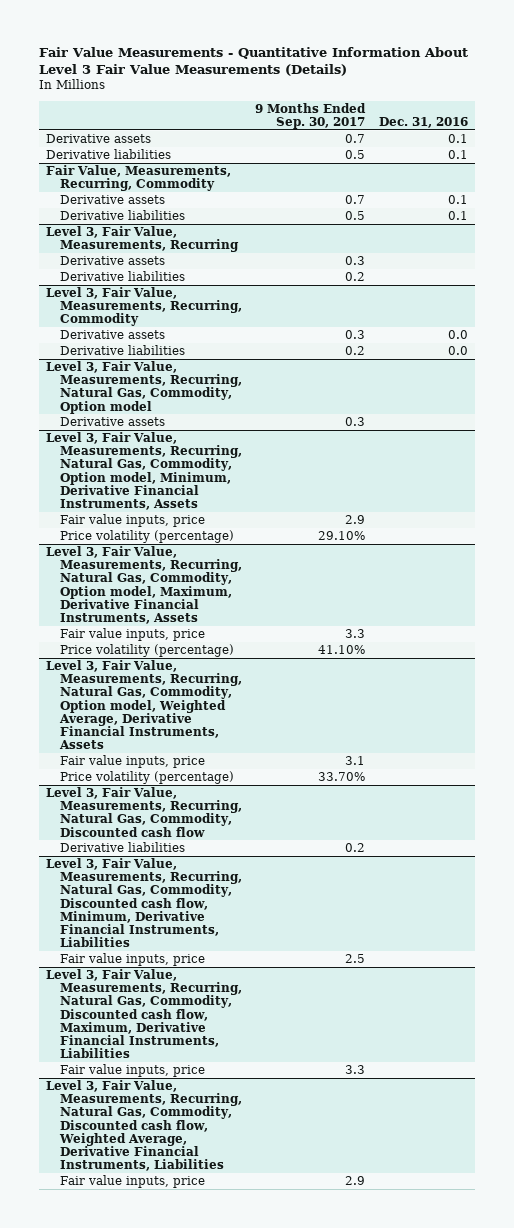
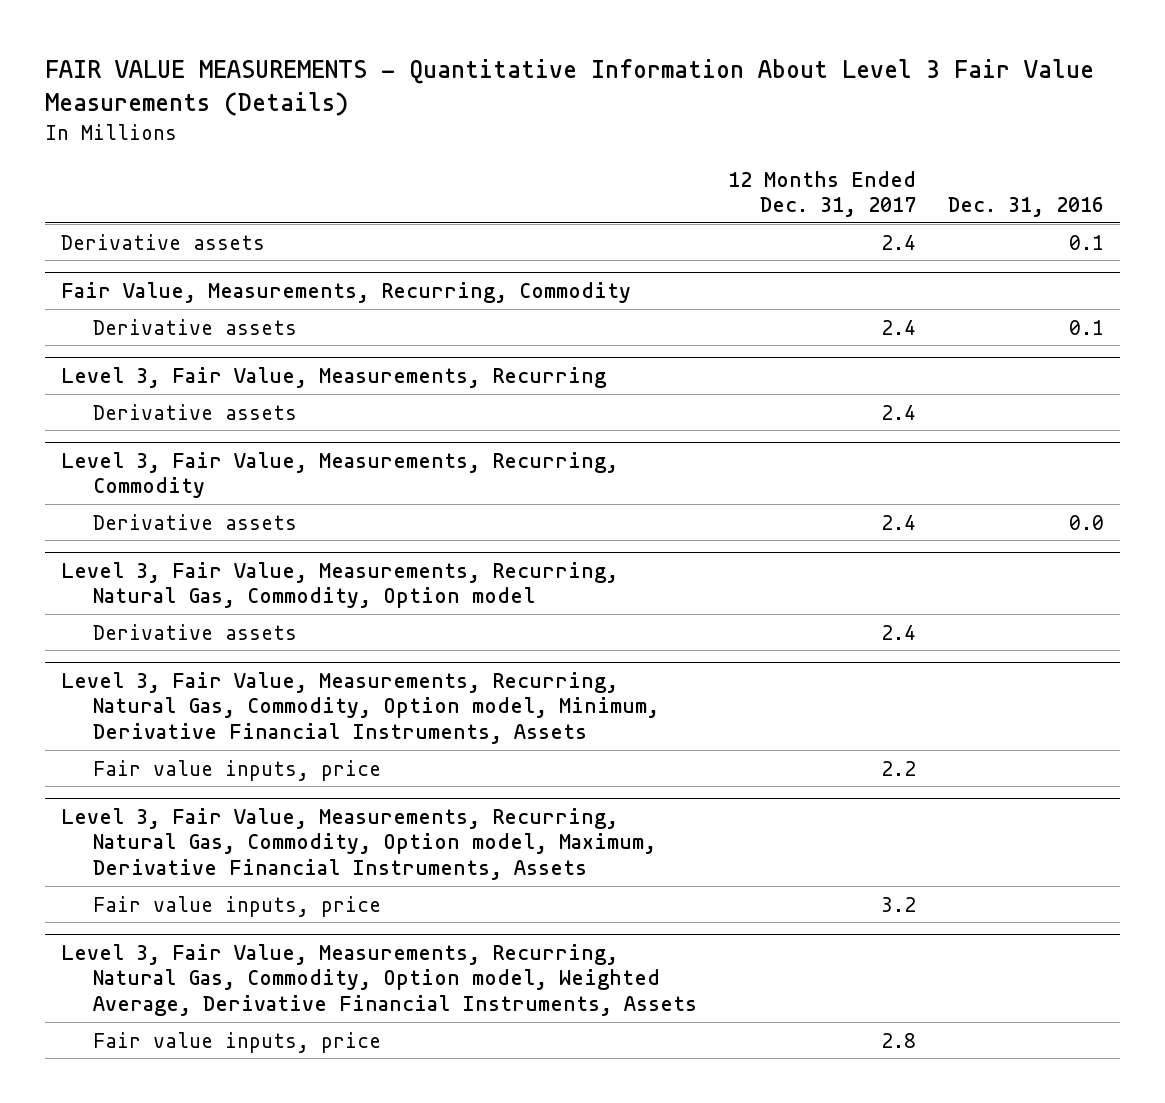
- Fair Value Measurements - Quantitative Information About Level 3 Fair Value Measurements (Details)
+ FAIR VALUE MEASUREMENTS - Quantitative Information About Level 3 Fair Value Measurements (Details)
- | 9 Months Ended Sep. 30, 2017 | Dec. 31, 2016
+ | 12 Months Ended Dec. 31, 2017 | Dec. 31, 2016
- Derivative liabilities | 0.5 | 0.1
@ Fair Value, Measurements, Recurring, Commodity
- Derivative liabilities | 0.5 | 0.1
@ Level 3, Fair Value, Measurements, Recurring
- Derivative liabilities | 0.2 |
@ Level 3, Fair Value, Measurements, Recurring, Commodity
- Derivative liabilities | 0.2 | 0.0
@ Level 3, Fair Value, Measurements, Recurring, Natural Gas, Commodity, Option model, Minimum, Derivative Financial Instruments, Assets
- Price volatility (percentage) | 29.10% |
@ Level 3, Fair Value, Measurements, Recurring, Natural Gas, Commodity, Option model, Maximum, Derivative Financial Instruments, Assets
- Price volatility (percentage) | 41.10% |
@ Level 3, Fair Value, Measurements, Recurring, Natural Gas, Commodity, Option model, Weighted Average, Derivative Financial Instruments, Assets
- Price volatility (percentage) | 33.70% |
- Level 3, Fair Value, Measurements, Recurring, Natural Gas, Commodity, Discounted cash flow
- Derivative liabilities | 0.2 |
- Level 3, Fair Value, Measurements, Recurring, Natural Gas, Commodity, Discounted cash flow, Minimum, Derivative Financial Instruments, Liabilities
- Fair value inputs, price | 2.5 |
- Level 3, Fair Value, Measurements, Recurring, Natural Gas, Commodity, Discounted cash flow, Maximum, Derivative Financial Instruments, Liabilities
- Fair value inputs, price | 3.3 |
- Level 3, Fair Value, Measurements, Recurring, Natural Gas, Commodity, Discounted cash flow, Weighted Average, Derivative Financial Instruments, Liabilities
- Fair value inputs, price | 2.9 |

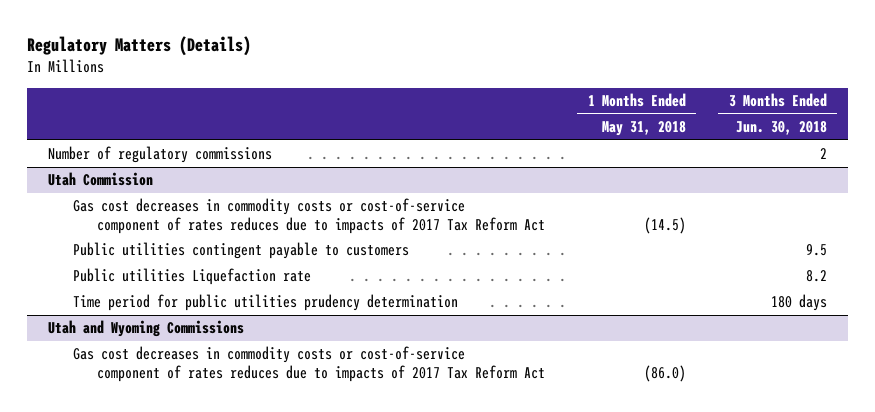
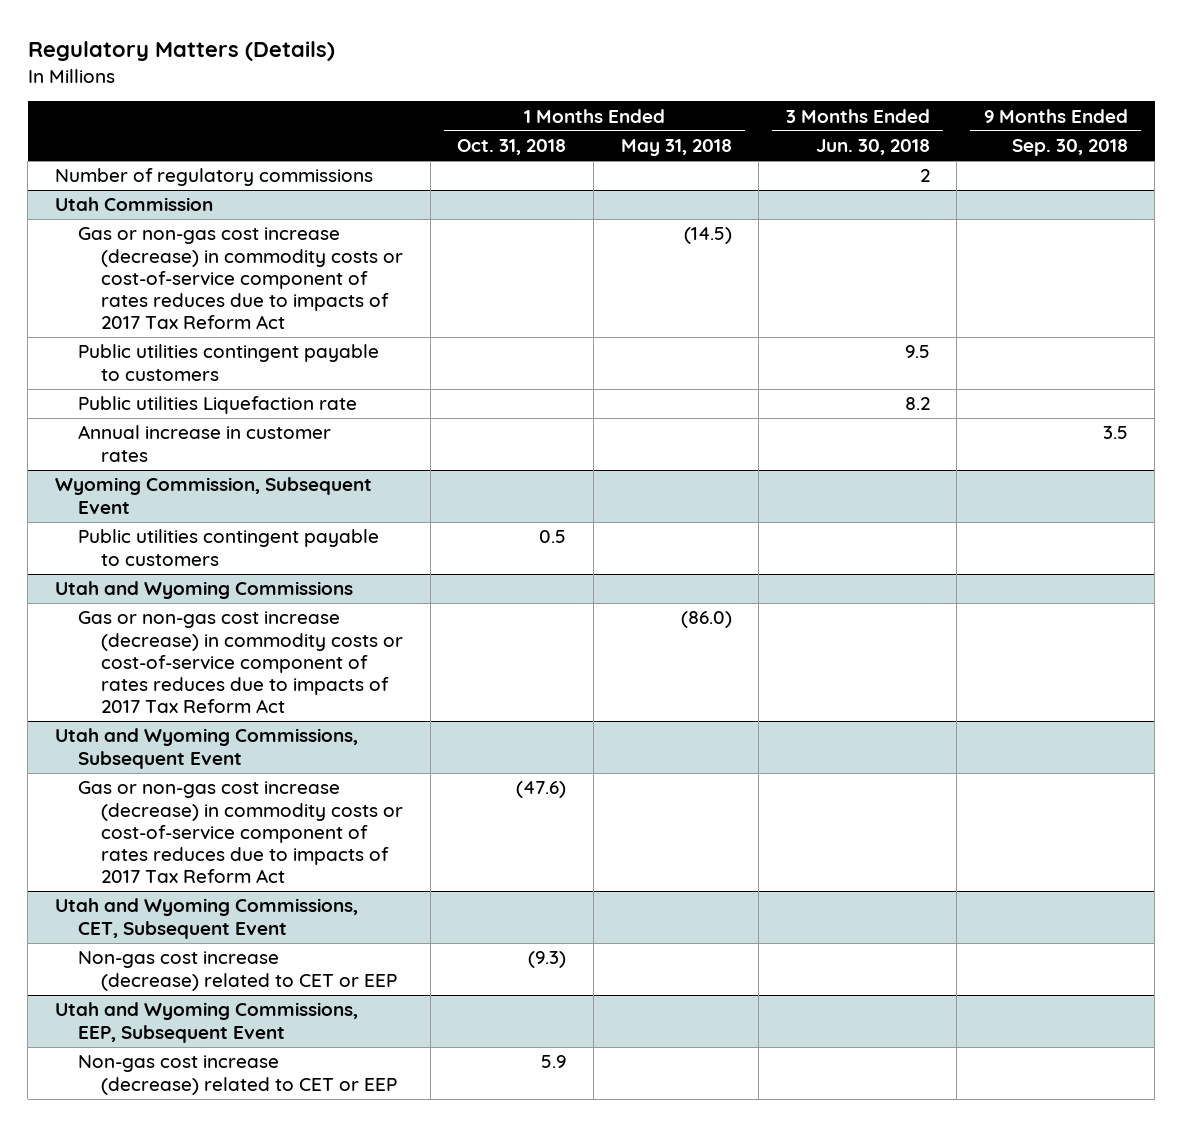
- | 1 Months Ended May 31, 2018 | 3 Months Ended Jun. 30, 2018
+ | 1 Months Ended Oct. 31, 2018 | 1 Months Ended May 31, 2018 | 3 Months Ended Jun. 30, 2018 | 9 Months Ended Sep. 30, 2018
@ Utah Commission
- Gas cost decreases in commodity costs or cost-of-service component of rates reduces due to impacts of 2017 Tax Reform Act | (14.5) |
+ Gas or non-gas cost increase (decrease) in commodity costs or cost-of-service component of rates reduces due to impacts of 2017 Tax Reform Act | | (14.5) | |
- Time period for public utilities prudency determination | | 180 days
+ Annual increase in customer rates | | | | 3.5
+ Wyoming Commission, Subsequent Event
+ Public utilities contingent payable to customers | 0.5 | | |
@ Utah and Wyoming Commissions
- Gas cost decreases in commodity costs or cost-of-service component of rates reduces due to impacts of 2017 Tax Reform Act | (86.0) |
+ Gas or non-gas cost increase (decrease) in commodity costs or cost-of-service component of rates reduces due to impacts of 2017 Tax Reform Act | | (86.0) | |
+ Utah and Wyoming Commissions, Subsequent Event
+ Gas or non-gas cost increase (decrease) in commodity costs or cost-of-service component of rates reduces due to impacts of 2017 Tax Reform Act | (47.6) | | |
+ Utah and Wyoming Commissions, CET, Subsequent Event
+ Non-gas cost increase (decrease) related to CET or EEP | (9.3) | | |
+ Utah and Wyoming Commissions, EEP, Subsequent Event
+ Non-gas cost increase (decrease) related to CET or EEP | 5.9 | | |

